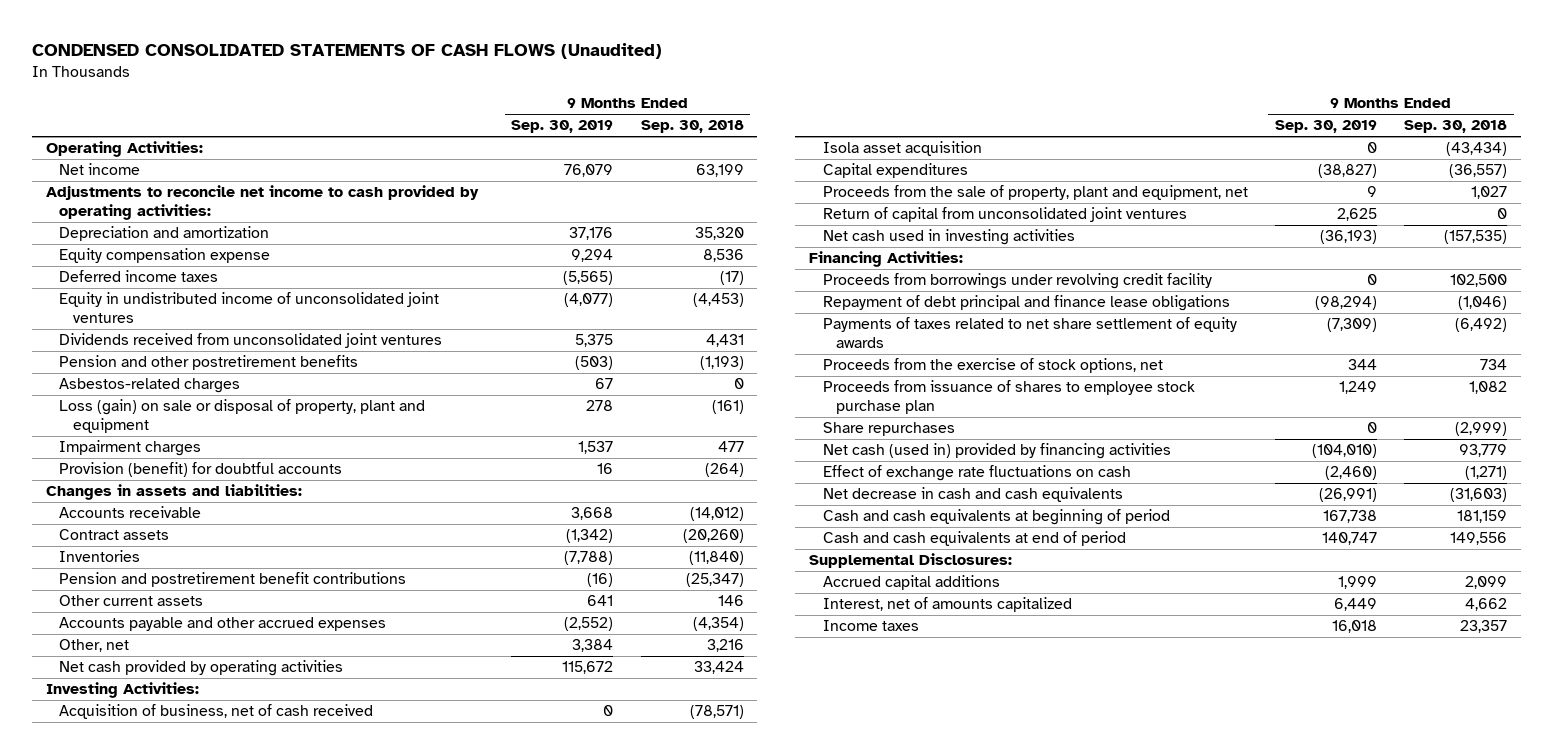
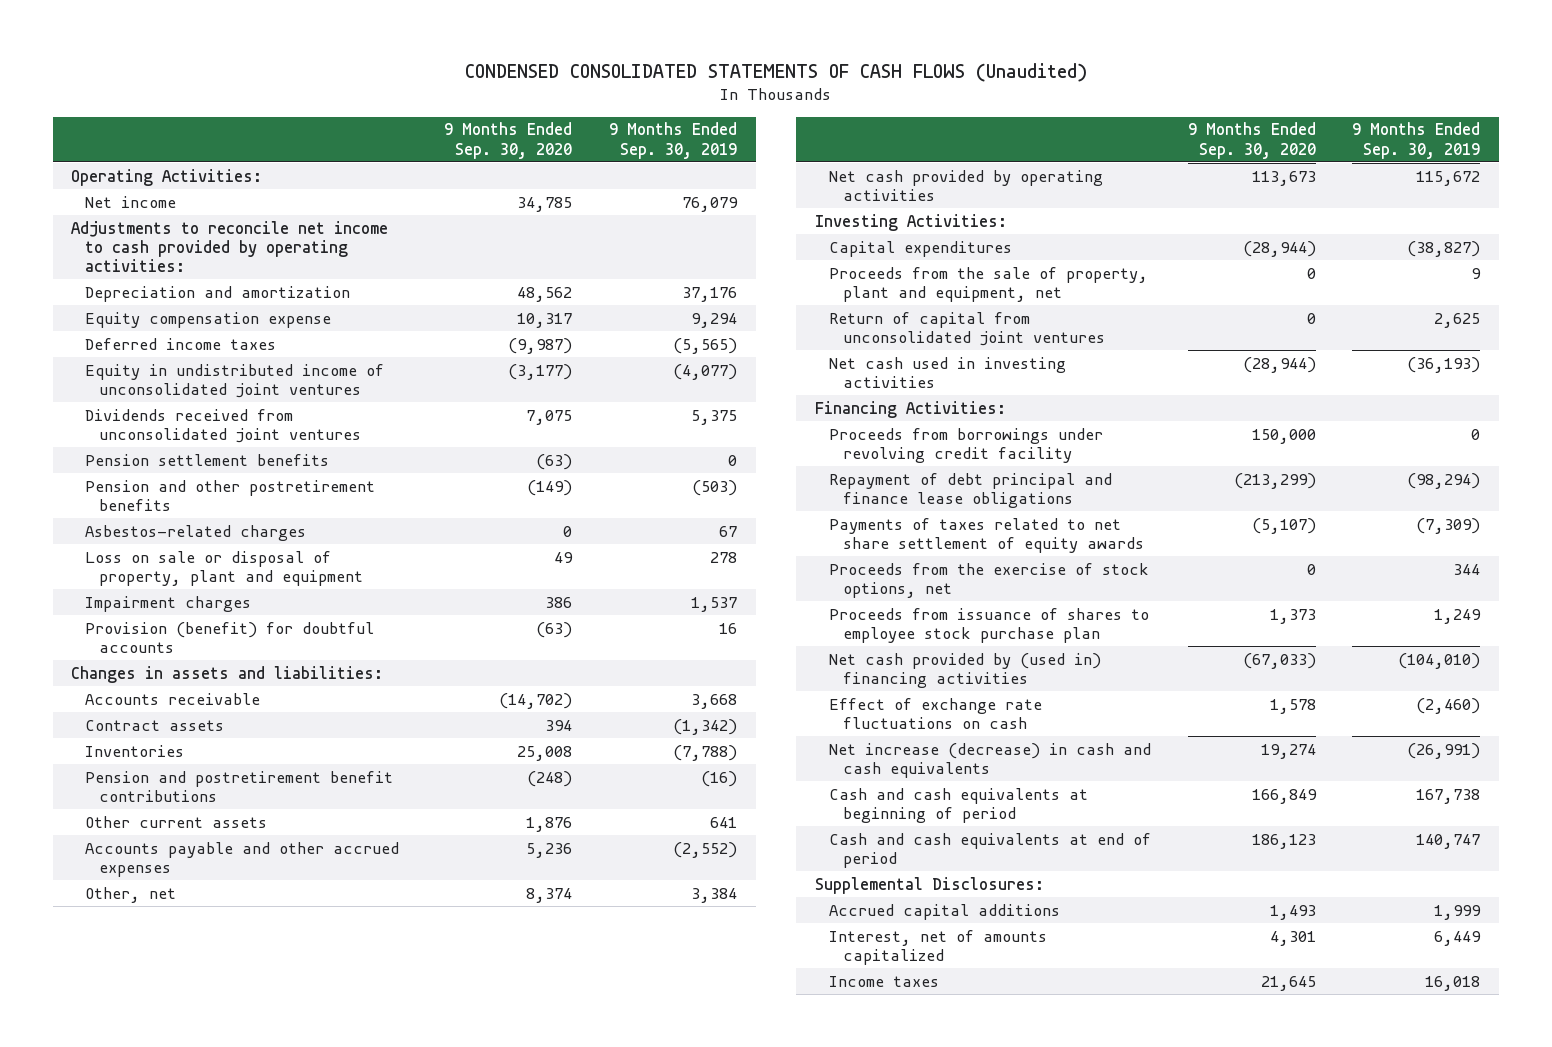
- | 9 Months Ended Sep. 30, 2019 | 9 Months Ended Sep. 30, 2018
+ | 9 Months Ended Sep. 30, 2020 | 9 Months Ended Sep. 30, 2019
+ Pension settlement benefits | (63) | 0
- Loss (gain) on sale or disposal of property, plant and equipment | 278 | (161)
+ Loss on sale or disposal of property, plant and equipment | 49 | 278
- Acquisition of business, net of cash received | 0 | (78,571)
- Isola asset acquisition | 0 | (43,434)
- Share repurchases | 0 | (2,999)
- Net cash (used in) provided by financing activities | (104,010) | 93,779
+ Net cash provided by (used in) financing activities | (67,033) | (104,010)
- Net decrease in cash and cash equivalents | (26,991) | (31,603)
+ Net increase (decrease) in cash and cash equivalents | 19,274 | (26,991)

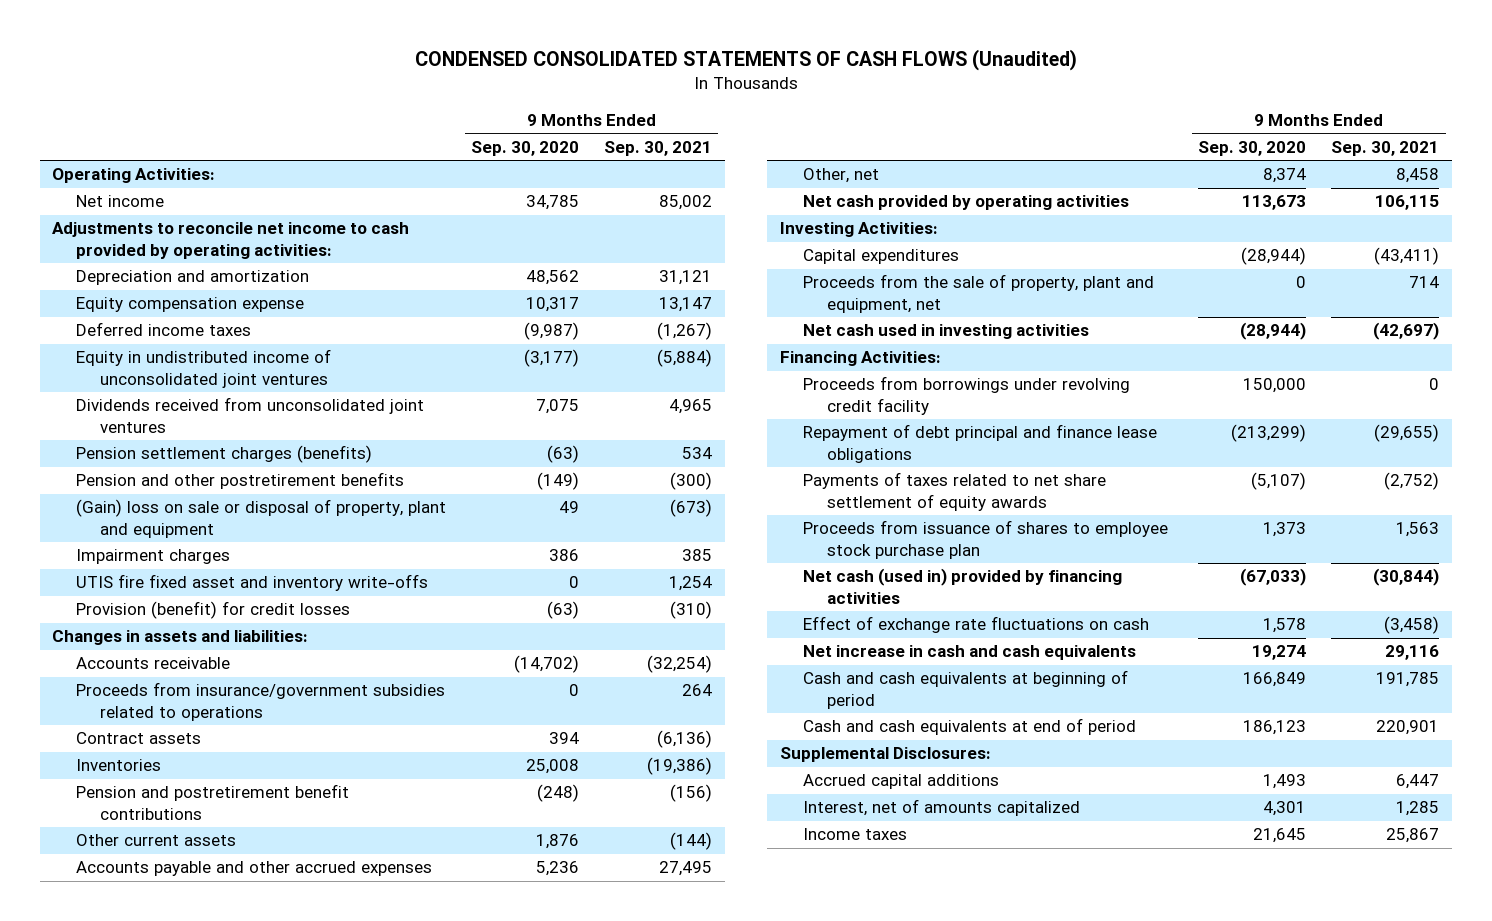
- | 9 Months Ended Sep. 30, 2020 | 9 Months Ended Sep. 30, 2019
+ | 9 Months Ended Sep. 30, 2020 | 9 Months Ended Sep. 30, 2021
- Pension settlement benefits | (63) | 0
+ Pension settlement charges (benefits) | (63) | 534
- Asbestos-related charges | 0 | 67
- Loss on sale or disposal of property, plant and equipment | 49 | 278
+ (Gain) loss on sale or disposal of property, plant and equipment | 49 | (673)
- Provision (benefit) for doubtful accounts | (63) | 16
+ UTIS fire fixed asset and inventory write-offs | 0 | 1,254
+ Provision (benefit) for credit losses | (63) | (310)
+ Proceeds from insurance/government subsidies related to operations | 0 | 264
- Return of capital from unconsolidated joint ventures | 0 | 2,625
- Proceeds from the exercise of stock options, net | 0 | 344
- Net cash provided by (used in) financing activities | (67,033) | (104,010)
+ Net cash (used in) provided by financing activities | (67,033) | (30,844)
- Net increase (decrease) in cash and cash equivalents | 19,274 | (26,991)
+ Net increase in cash and cash equivalents | 19,274 | 29,116

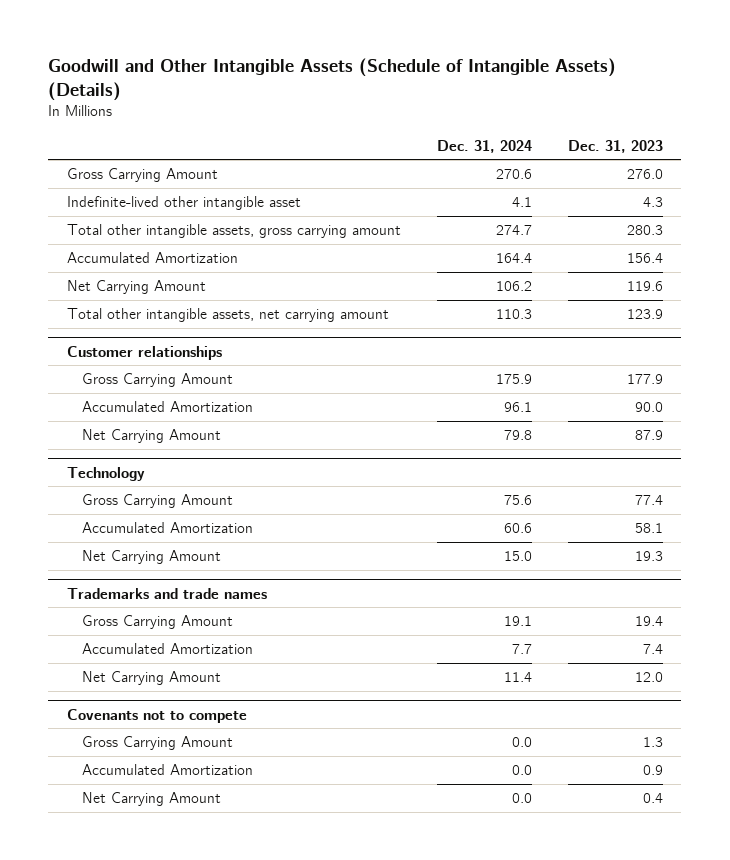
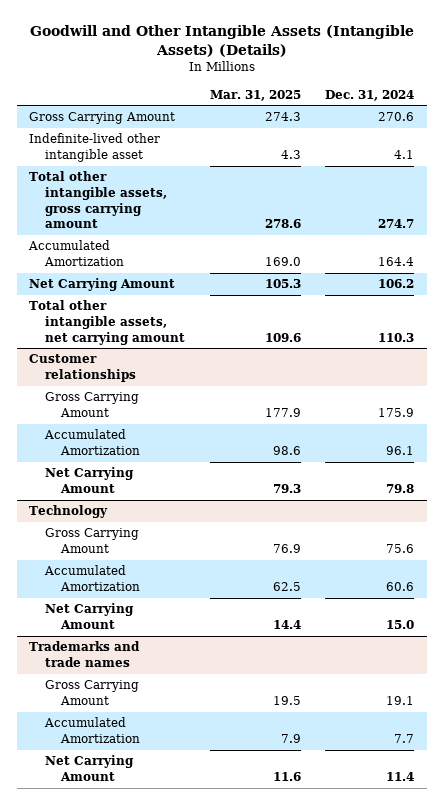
- Goodwill and Other Intangible Assets (Schedule of Intangible Assets) (Details)
+ Goodwill and Other Intangible Assets (Intangible Assets) (Details)
- | Dec. 31, 2024 | Dec. 31, 2023
+ | Mar. 31, 2025 | Dec. 31, 2024
- Covenants not to compete
- Gross Carrying Amount | 0.0 | 1.3
- Accumulated Amortization | 0.0 | 0.9
- Net Carrying Amount | 0.0 | 0.4

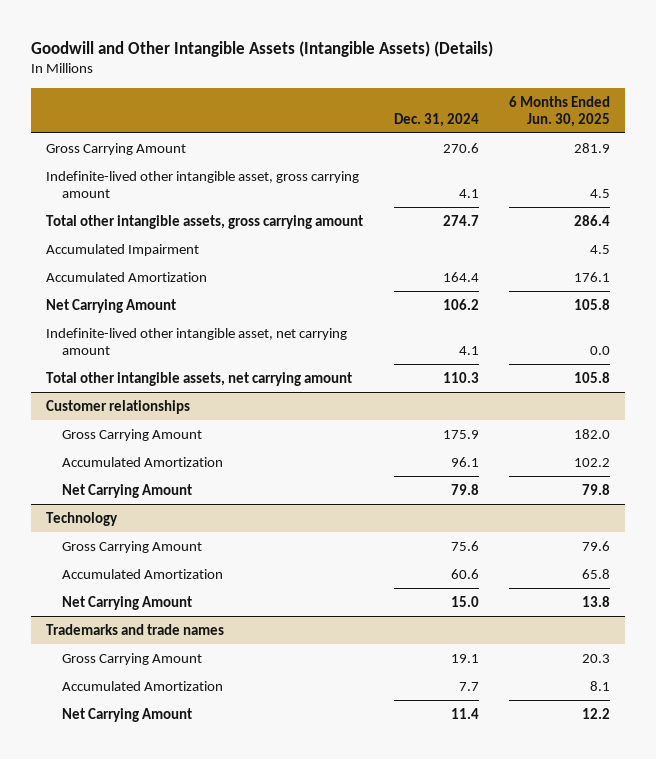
- | Mar. 31, 2025 | Dec. 31, 2024
+ | Dec. 31, 2024 | 6 Months Ended Jun. 30, 2025
- Indefinite-lived other intangible asset | 4.3 | 4.1
+ Indefinite-lived other intangible asset, gross carrying amount | 4.1 | 4.5
+ Accumulated Impairment | | 4.5
+ Indefinite-lived other intangible asset, net carrying amount | 4.1 | 0.0

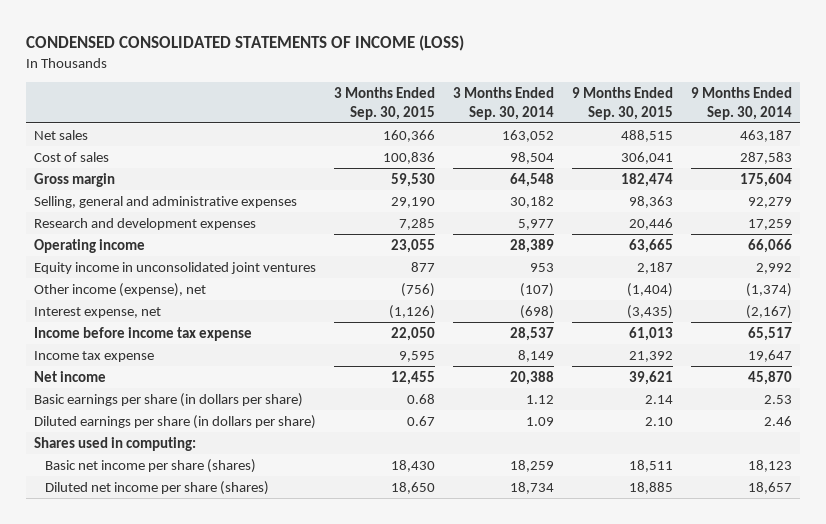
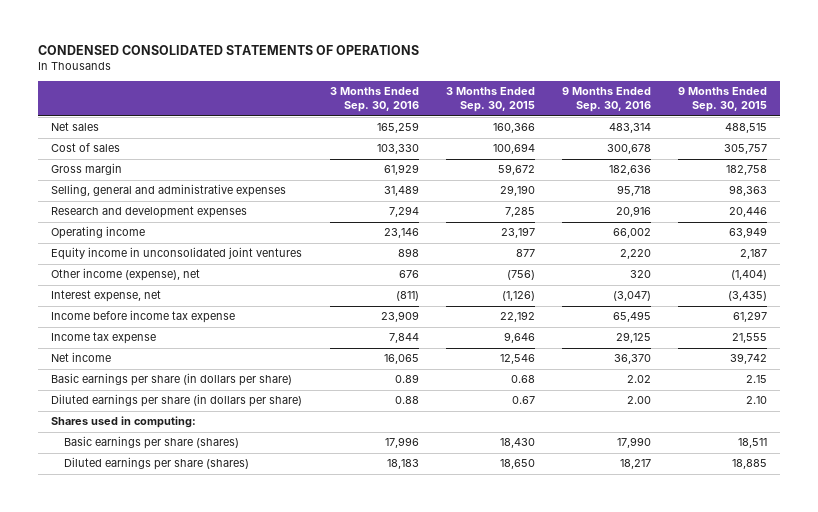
- CONDENSED CONSOLIDATED STATEMENTS OF INCOME (LOSS)
+ CONDENSED CONSOLIDATED STATEMENTS OF OPERATIONS
- | 3 Months Ended Sep. 30, 2015 | 3 Months Ended Sep. 30, 2014 | 9 Months Ended Sep. 30, 2015 | 9 Months Ended Sep. 30, 2014
+ | 3 Months Ended Sep. 30, 2016 | 3 Months Ended Sep. 30, 2015 | 9 Months Ended Sep. 30, 2016 | 9 Months Ended Sep. 30, 2015
- Cost of sales | 100,836 | 98,504 | 306,041 | 287,583
- Gross margin | 59,530 | 64,548 | 182,474 | 175,604
+ Cost of sales | 103,330 | 100,694 | 300,678 | 305,757
+ Gross margin | 61,929 | 59,672 | 182,636 | 182,758
- Operating income | 23,055 | 28,389 | 63,665 | 66,066
+ Operating income | 23,146 | 23,197 | 66,002 | 63,949
- Income before income tax expense | 22,050 | 28,537 | 61,013 | 65,517
- Income tax expense | 9,595 | 8,149 | 21,392 | 19,647
- Net income | 12,455 | 20,388 | 39,621 | 45,870
- Basic earnings per share (in dollars per share) | 0.68 | 1.12 | 2.14 | 2.53
+ Income before income tax expense | 23,909 | 22,192 | 65,495 | 61,297
+ Income tax expense | 7,844 | 9,646 | 29,125 | 21,555
+ Net income | 16,065 | 12,546 | 36,370 | 39,742
+ Basic earnings per share (in dollars per share) | 0.89 | 0.68 | 2.02 | 2.15
- Basic net income per share (shares) | 18,430 | 18,259 | 18,511 | 18,123
- Diluted net income per share (shares) | 18,650 | 18,734 | 18,885 | 18,657
+ Basic earnings per share (shares) | 17,996 | 18,430 | 17,990 | 18,511
+ Diluted earnings per share (shares) | 18,183 | 18,650 | 18,217 | 18,885

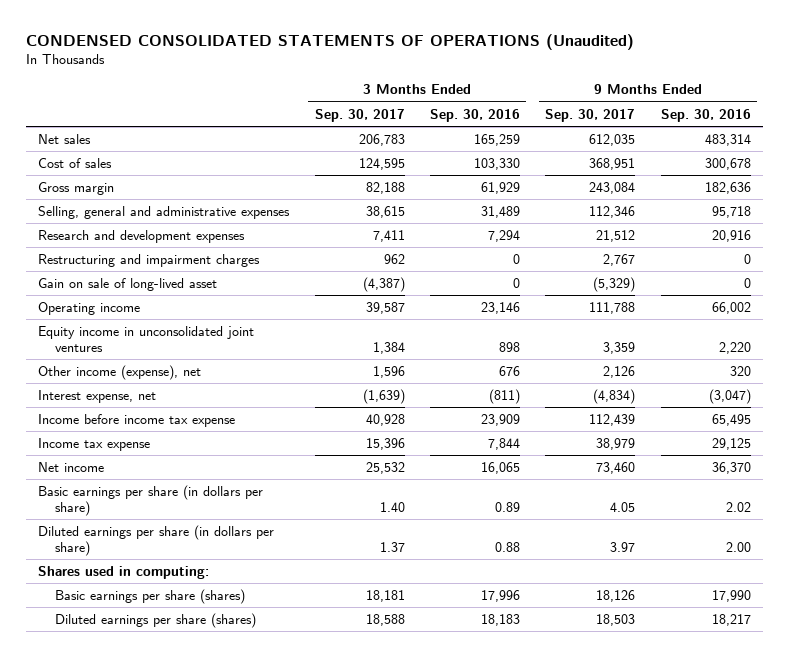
- CONDENSED CONSOLIDATED STATEMENTS OF OPERATIONS
+ CONDENSED CONSOLIDATED STATEMENTS OF OPERATIONS (Unaudited)
- | 3 Months Ended Sep. 30, 2016 | 3 Months Ended Sep. 30, 2015 | 9 Months Ended Sep. 30, 2016 | 9 Months Ended Sep. 30, 2015
+ | 3 Months Ended Sep. 30, 2017 | 3 Months Ended Sep. 30, 2016 | 9 Months Ended Sep. 30, 2017 | 9 Months Ended Sep. 30, 2016
+ Restructuring and impairment charges | 962 | 0 | 2,767 | 0
+ Gain on sale of long-lived asset | (4,387) | 0 | (5,329) | 0

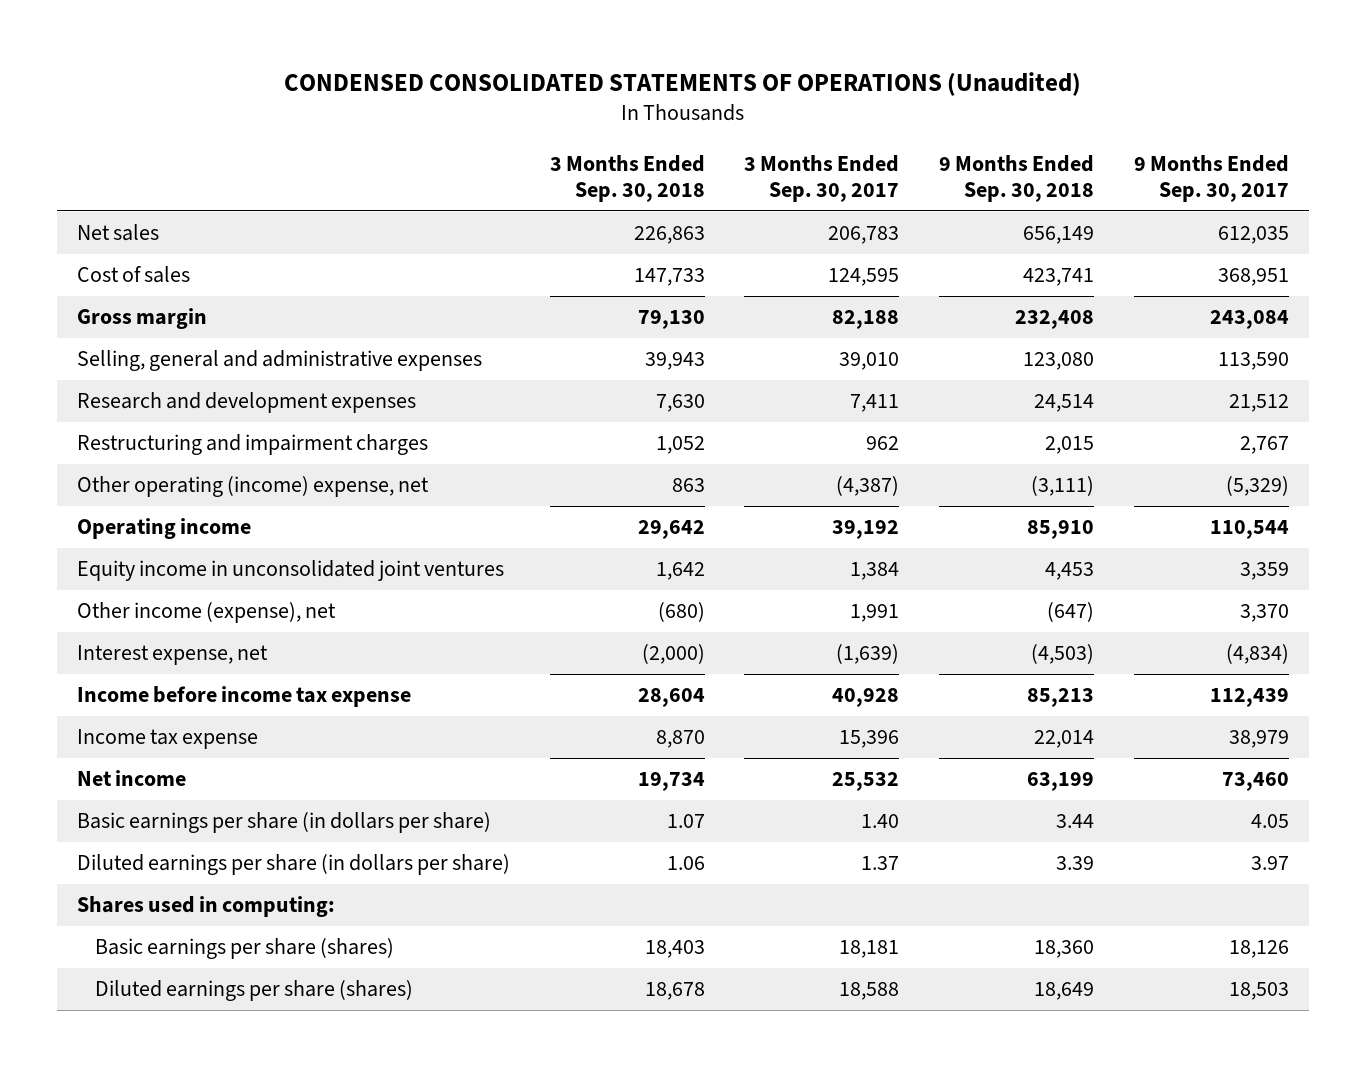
- | 3 Months Ended Sep. 30, 2017 | 3 Months Ended Sep. 30, 2016 | 9 Months Ended Sep. 30, 2017 | 9 Months Ended Sep. 30, 2016
+ | 3 Months Ended Sep. 30, 2018 | 3 Months Ended Sep. 30, 2017 | 9 Months Ended Sep. 30, 2018 | 9 Months Ended Sep. 30, 2017
- Selling, general and administrative expenses | 38,615 | 31,489 | 112,346 | 95,718
+ Selling, general and administrative expenses | 39,943 | 39,010 | 123,080 | 113,590
- Gain on sale of long-lived asset | (4,387) | 0 | (5,329) | 0
- Operating income | 39,587 | 23,146 | 111,788 | 66,002
+ Other operating (income) expense, net | 863 | (4,387) | (3,111) | (5,329)
+ Operating income | 29,642 | 39,192 | 85,910 | 110,544
- Other income (expense), net | 1,596 | 676 | 2,126 | 320
+ Other income (expense), net | (680) | 1,991 | (647) | 3,370

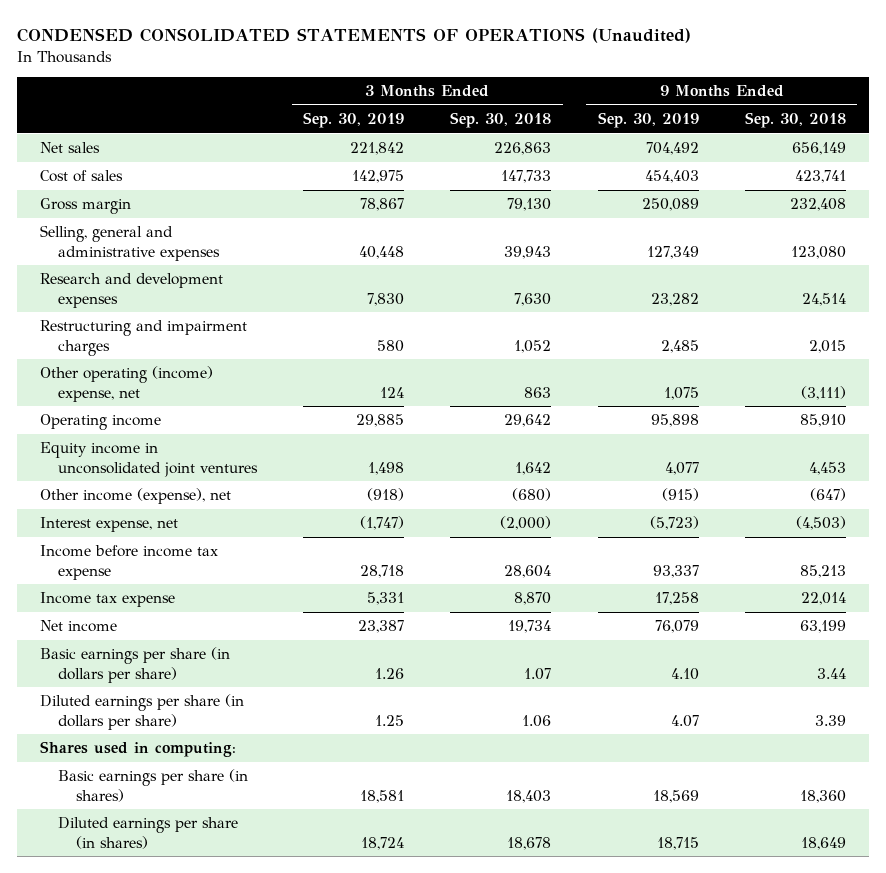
- | 3 Months Ended Sep. 30, 2018 | 3 Months Ended Sep. 30, 2017 | 9 Months Ended Sep. 30, 2018 | 9 Months Ended Sep. 30, 2017
+ | 3 Months Ended Sep. 30, 2019 | 3 Months Ended Sep. 30, 2018 | 9 Months Ended Sep. 30, 2019 | 9 Months Ended Sep. 30, 2018
- Basic earnings per share (shares) | 18,403 | 18,181 | 18,360 | 18,126
- Diluted earnings per share (shares) | 18,678 | 18,588 | 18,649 | 18,503
+ Basic earnings per share (in shares) | 18,581 | 18,403 | 18,569 | 18,360
+ Diluted earnings per share (in shares) | 18,724 | 18,678 | 18,715 | 18,649

